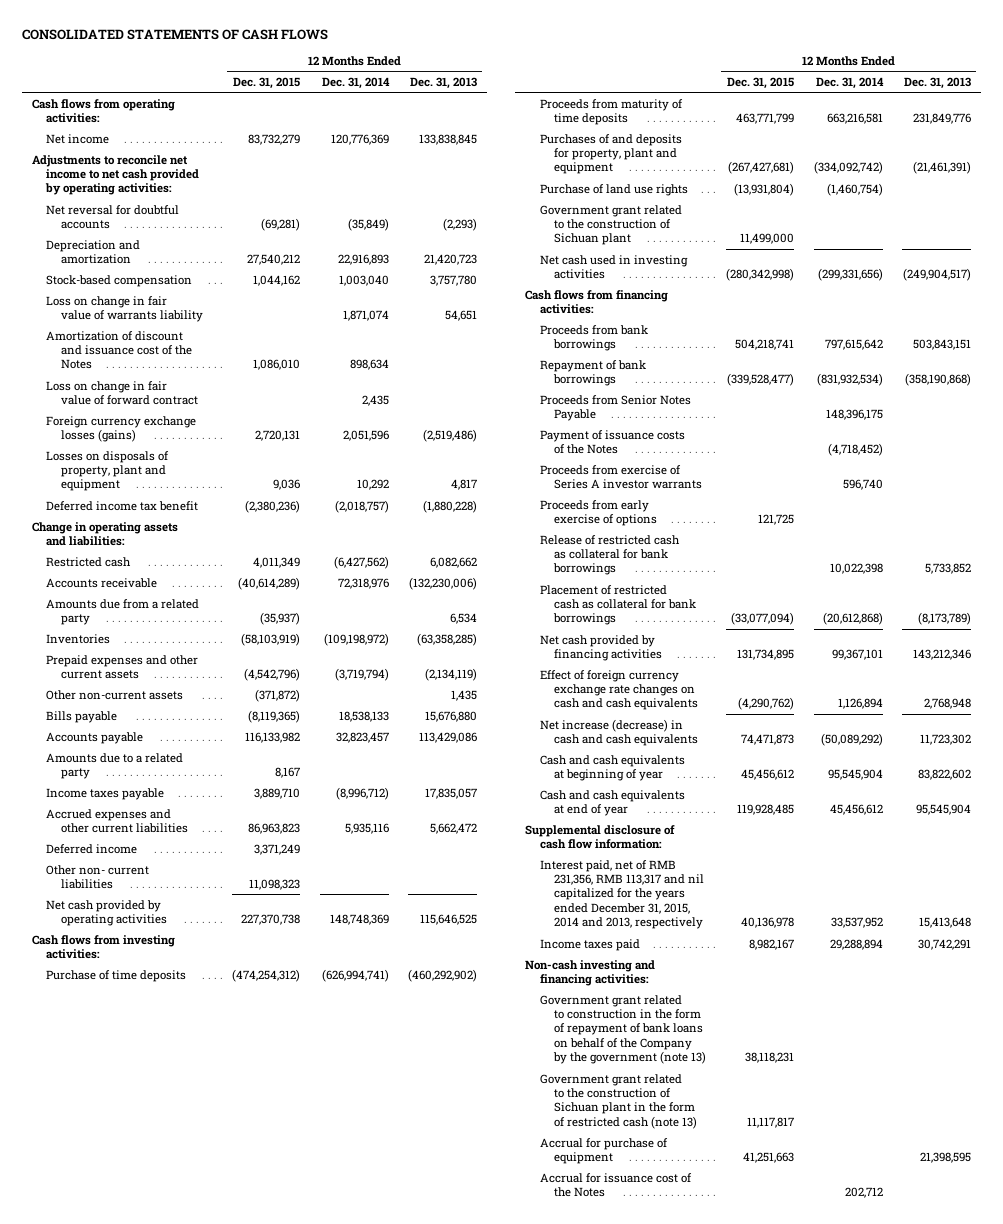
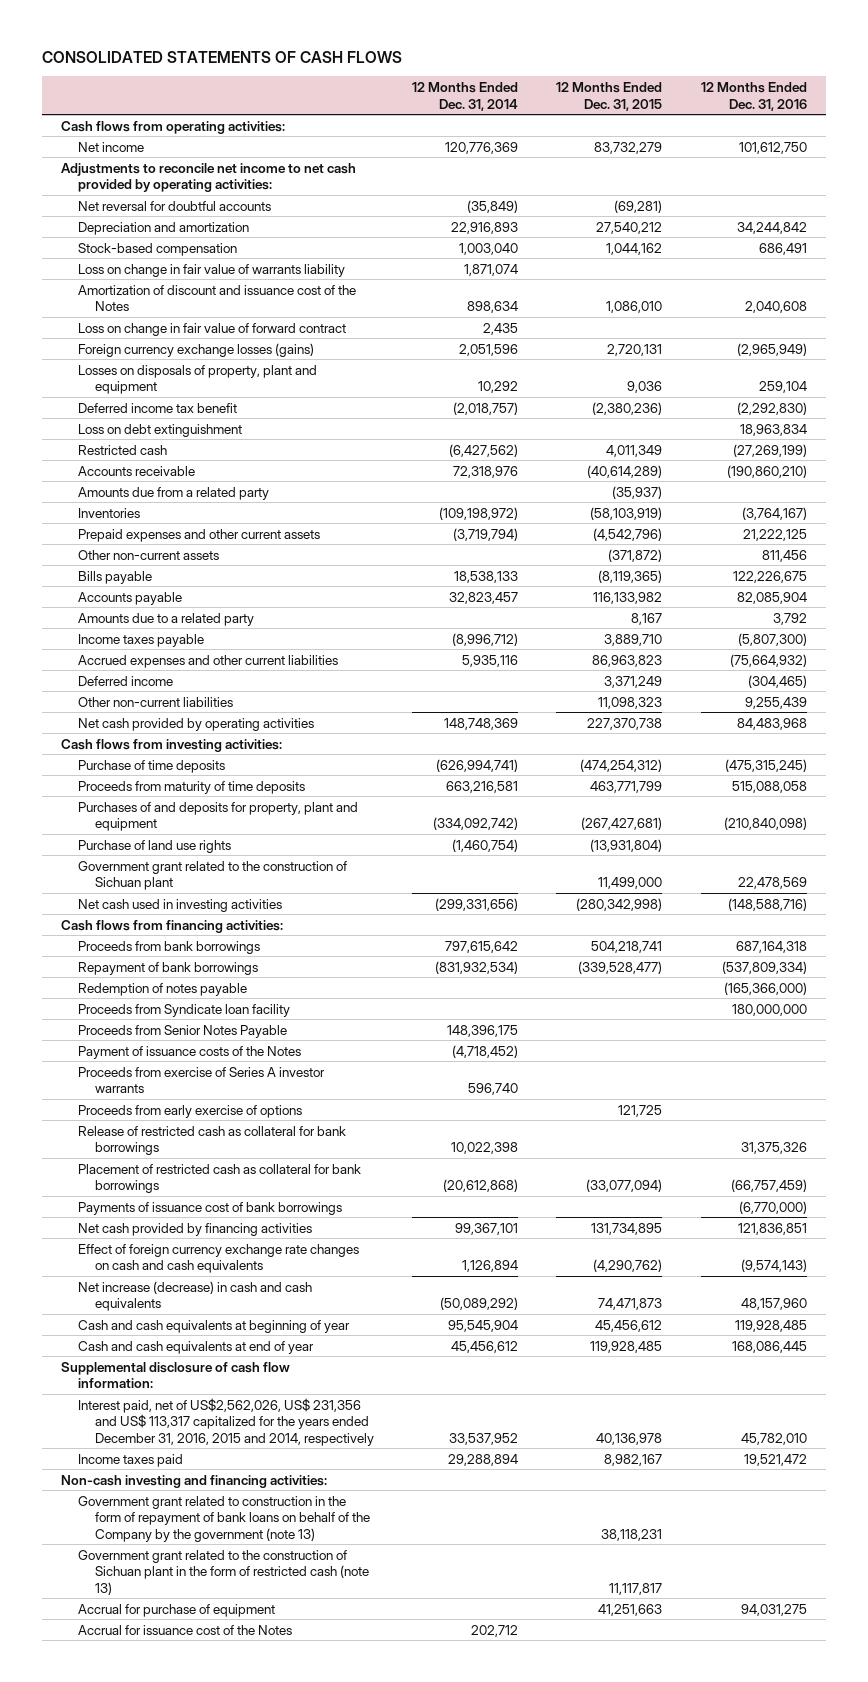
- | 12 Months Ended Dec. 31, 2015 | 12 Months Ended Dec. 31, 2014 | 12 Months Ended Dec. 31, 2013
+ | 12 Months Ended Dec. 31, 2014 | 12 Months Ended Dec. 31, 2015 | 12 Months Ended Dec. 31, 2016
- Change in operating assets and liabilities:
+ Loss on debt extinguishment | | | 18,963,834
- Other non- current liabilities | 11,098,323 | |
+ Other non-current liabilities | | 11,098,323 | 9,255,439
+ Redemption of notes payable | | | (165,366,000)
+ Proceeds from Syndicate loan facility | | | 180,000,000
+ Payments of issuance cost of bank borrowings | | | (6,770,000)
- Interest paid, net of RMB 231,356, RMB 113,317 and nil capitalized for the years ended December 31, 2015, 2014 and 2013, respectively | 40,136,978 | 33,537,952 | 15,413,648
+ Interest paid, net of US$2,562,026, US$ 231,356 and US$ 113,317 capitalized for the years ended December 31, 2016, 2015 and 2014, respectively | 33,537,952 | 40,136,978 | 45,782,010

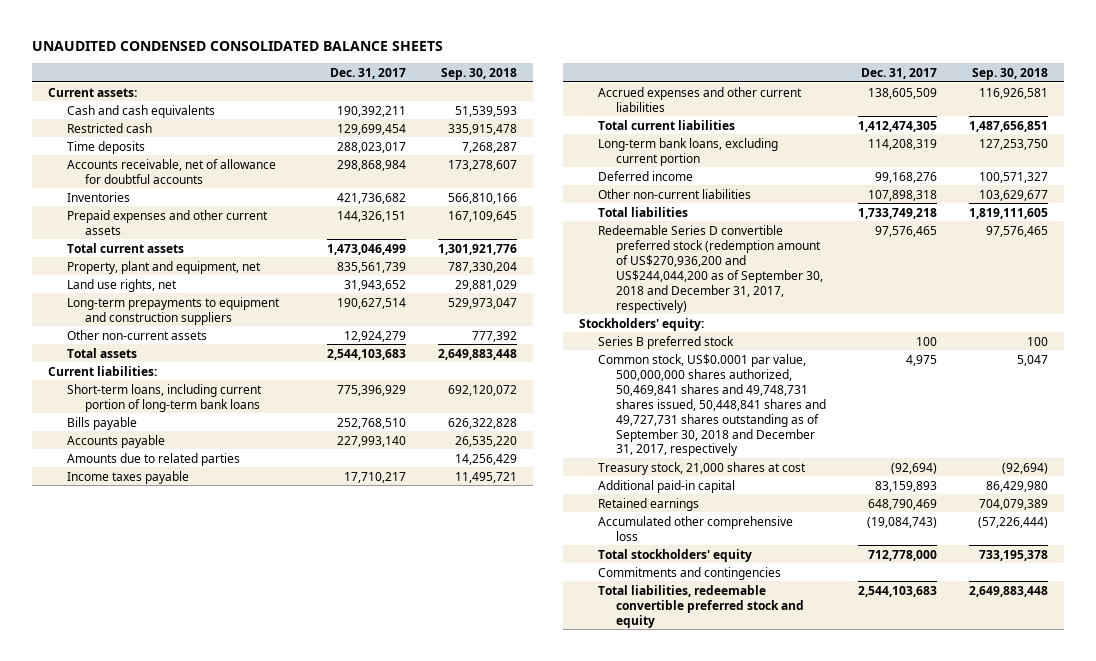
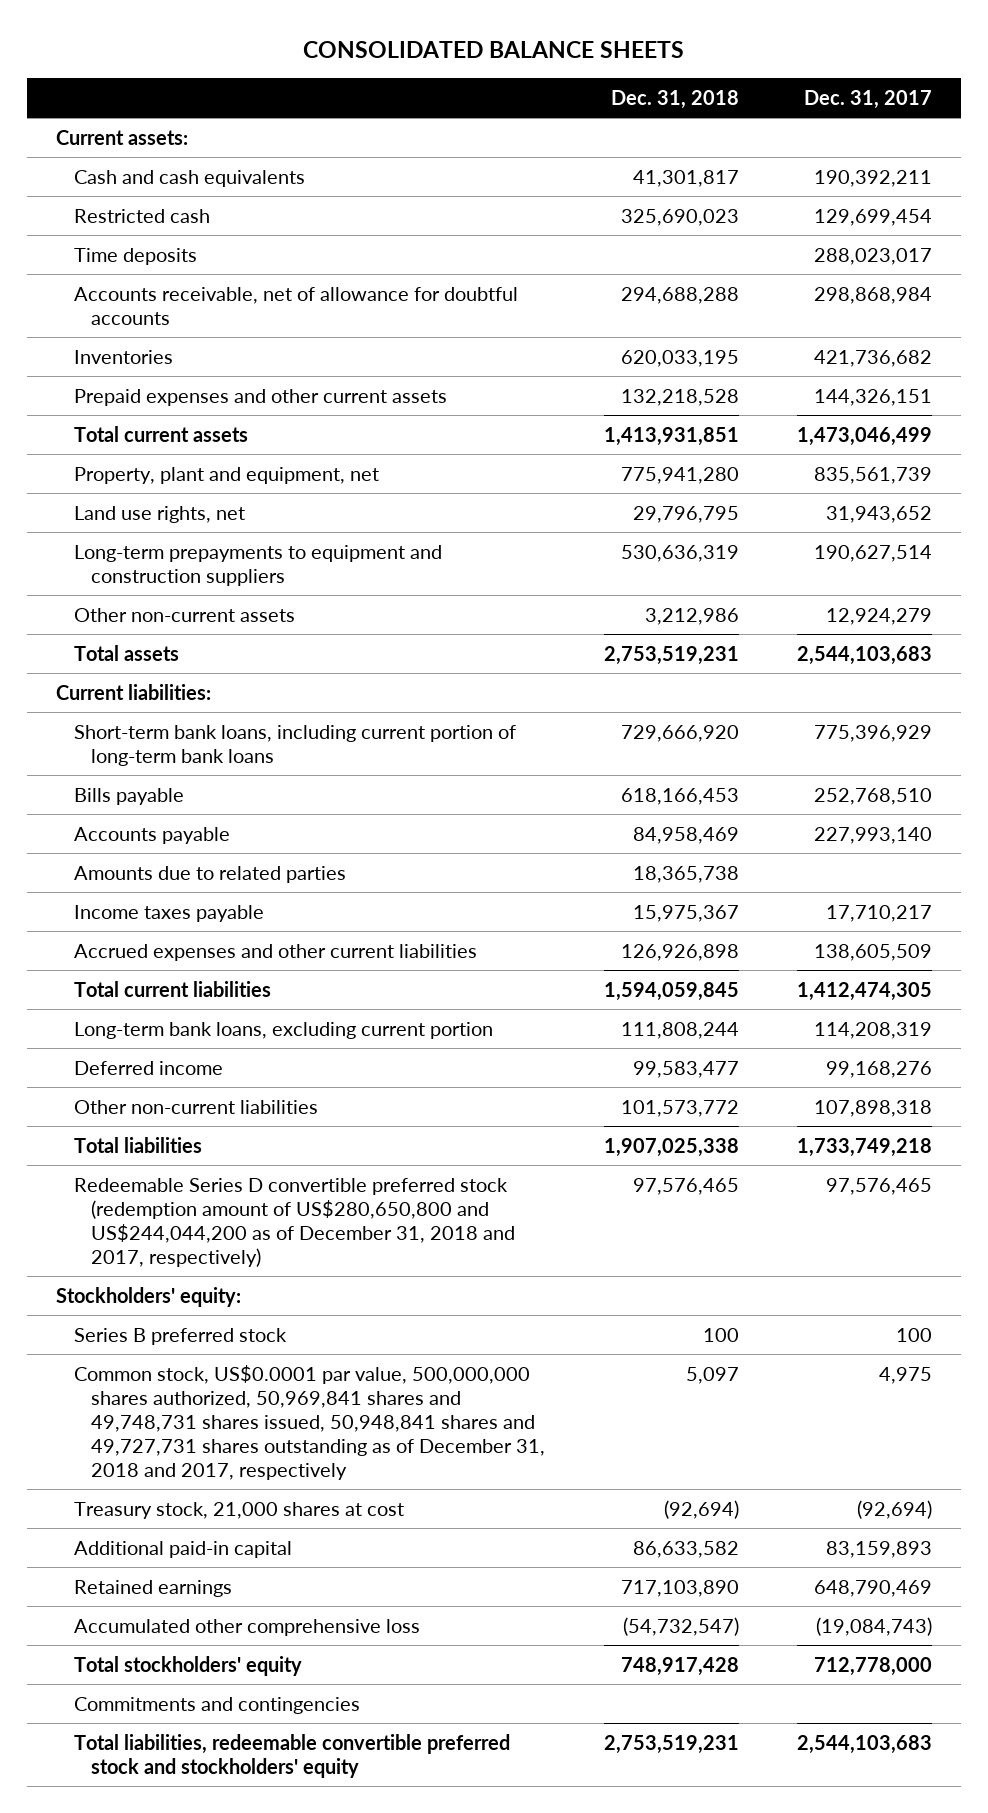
- UNAUDITED CONDENSED CONSOLIDATED BALANCE SHEETS
+ CONSOLIDATED BALANCE SHEETS
- | Dec. 31, 2017 | Sep. 30, 2018
+ | Dec. 31, 2018 | Dec. 31, 2017
- Short-term loans, including current portion of long-term bank loans | 775,396,929 | 692,120,072
+ Short-term bank loans, including current portion of long-term bank loans | 729,666,920 | 775,396,929
- Redeemable Series D convertible preferred stock (redemption amount of US$270,936,200 and US$244,044,200 as of September 30, 2018 and December 31, 2017, respectively) | 97,576,465 | 97,576,465
+ Redeemable Series D convertible preferred stock (redemption amount of US$280,650,800 and US$244,044,200 as of December 31, 2018 and 2017, respectively) | 97,576,465 | 97,576,465
- Common stock, US$0.0001 par value, 500,000,000 shares authorized, 50,469,841 shares and 49,748,731 shares issued, 50,448,841 shares and 49,727,731 shares outstanding as of September 30, 2018 and December 31, 2017, respectively | 4,975 | 5,047
+ Common stock, US$0.0001 par value, 500,000,000 shares authorized, 50,969,841 shares and 49,748,731 shares issued, 50,948,841 shares and 49,727,731 shares outstanding as of December 31, 2018 and 2017, respectively | 5,097 | 4,975
- Total liabilities, redeemable convertible preferred stock and equity | 2,544,103,683 | 2,649,883,448
+ Total liabilities, redeemable convertible preferred stock and stockholders' equity | 2,753,519,231 | 2,544,103,683

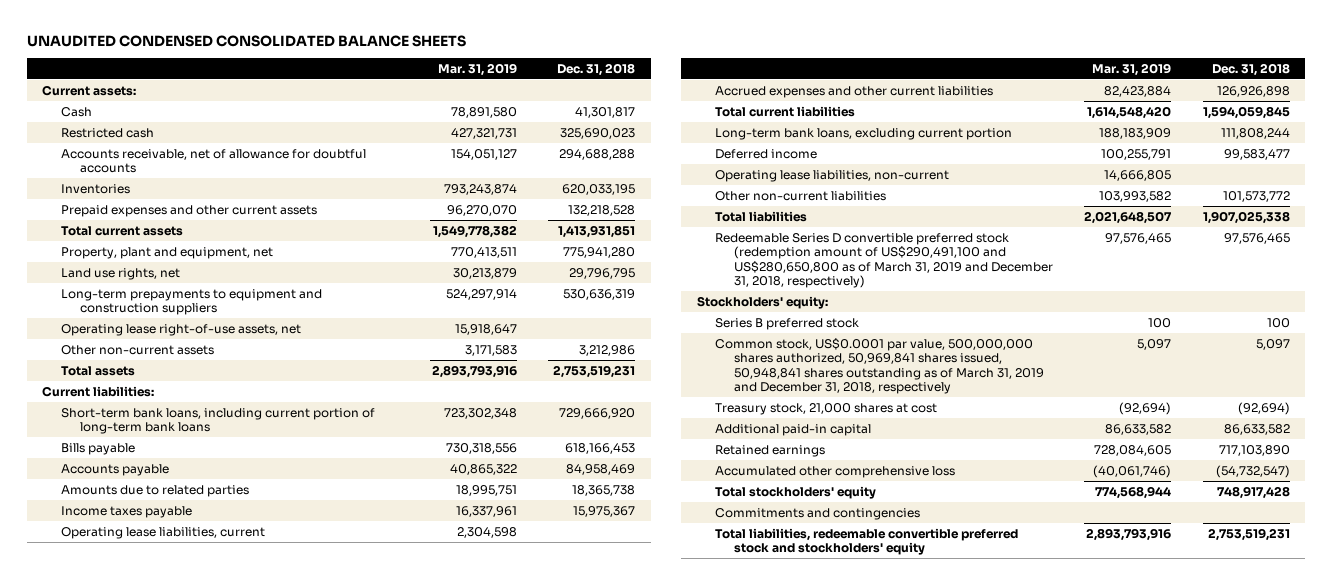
- CONSOLIDATED BALANCE SHEETS
+ UNAUDITED CONDENSED CONSOLIDATED BALANCE SHEETS
- | Dec. 31, 2018 | Dec. 31, 2017
+ | Mar. 31, 2019 | Dec. 31, 2018
- Cash and cash equivalents | 41,301,817 | 190,392,211
+ Cash | 78,891,580 | 41,301,817
- Time deposits | | 288,023,017
+ Operating lease right-of-use assets, net | 15,918,647 |
+ Operating lease liabilities, current | 2,304,598 |
+ Operating lease liabilities, non-current | 14,666,805 |
- Redeemable Series D convertible preferred stock (redemption amount of US$280,650,800 and US$244,044,200 as of December 31, 2018 and 2017, respectively) | 97,576,465 | 97,576,465
+ Redeemable Series D convertible preferred stock (redemption amount of US$290,491,100 and US$280,650,800 as of March 31, 2019 and December 31, 2018, respectively) | 97,576,465 | 97,576,465
- Common stock, US$0.0001 par value, 500,000,000 shares authorized, 50,969,841 shares and 49,748,731 shares issued, 50,948,841 shares and 49,727,731 shares outstanding as of December 31, 2018 and 2017, respectively | 5,097 | 4,975
+ Common stock, US$0.0001 par value, 500,000,000 shares authorized, 50,969,841 shares issued, 50,948,841 shares outstanding as of March 31, 2019 and December 31, 2018, respectively | 5,097 | 5,097

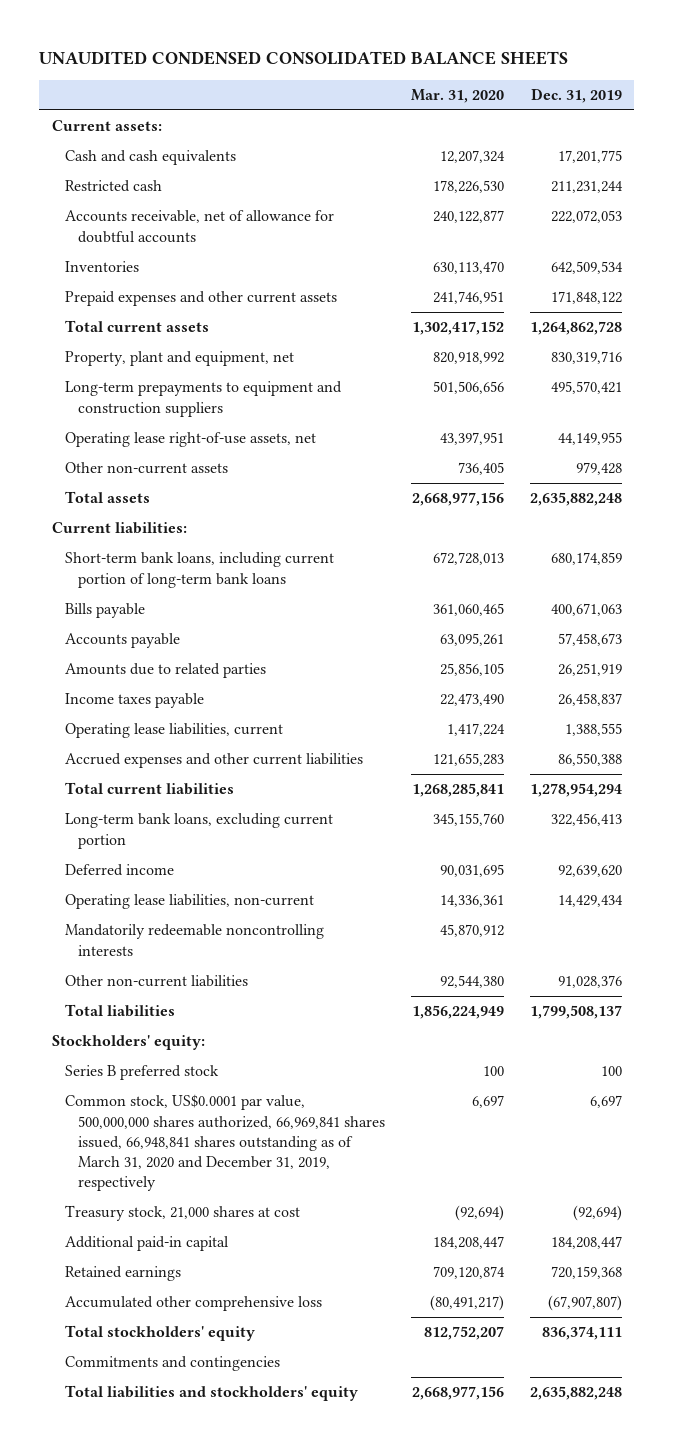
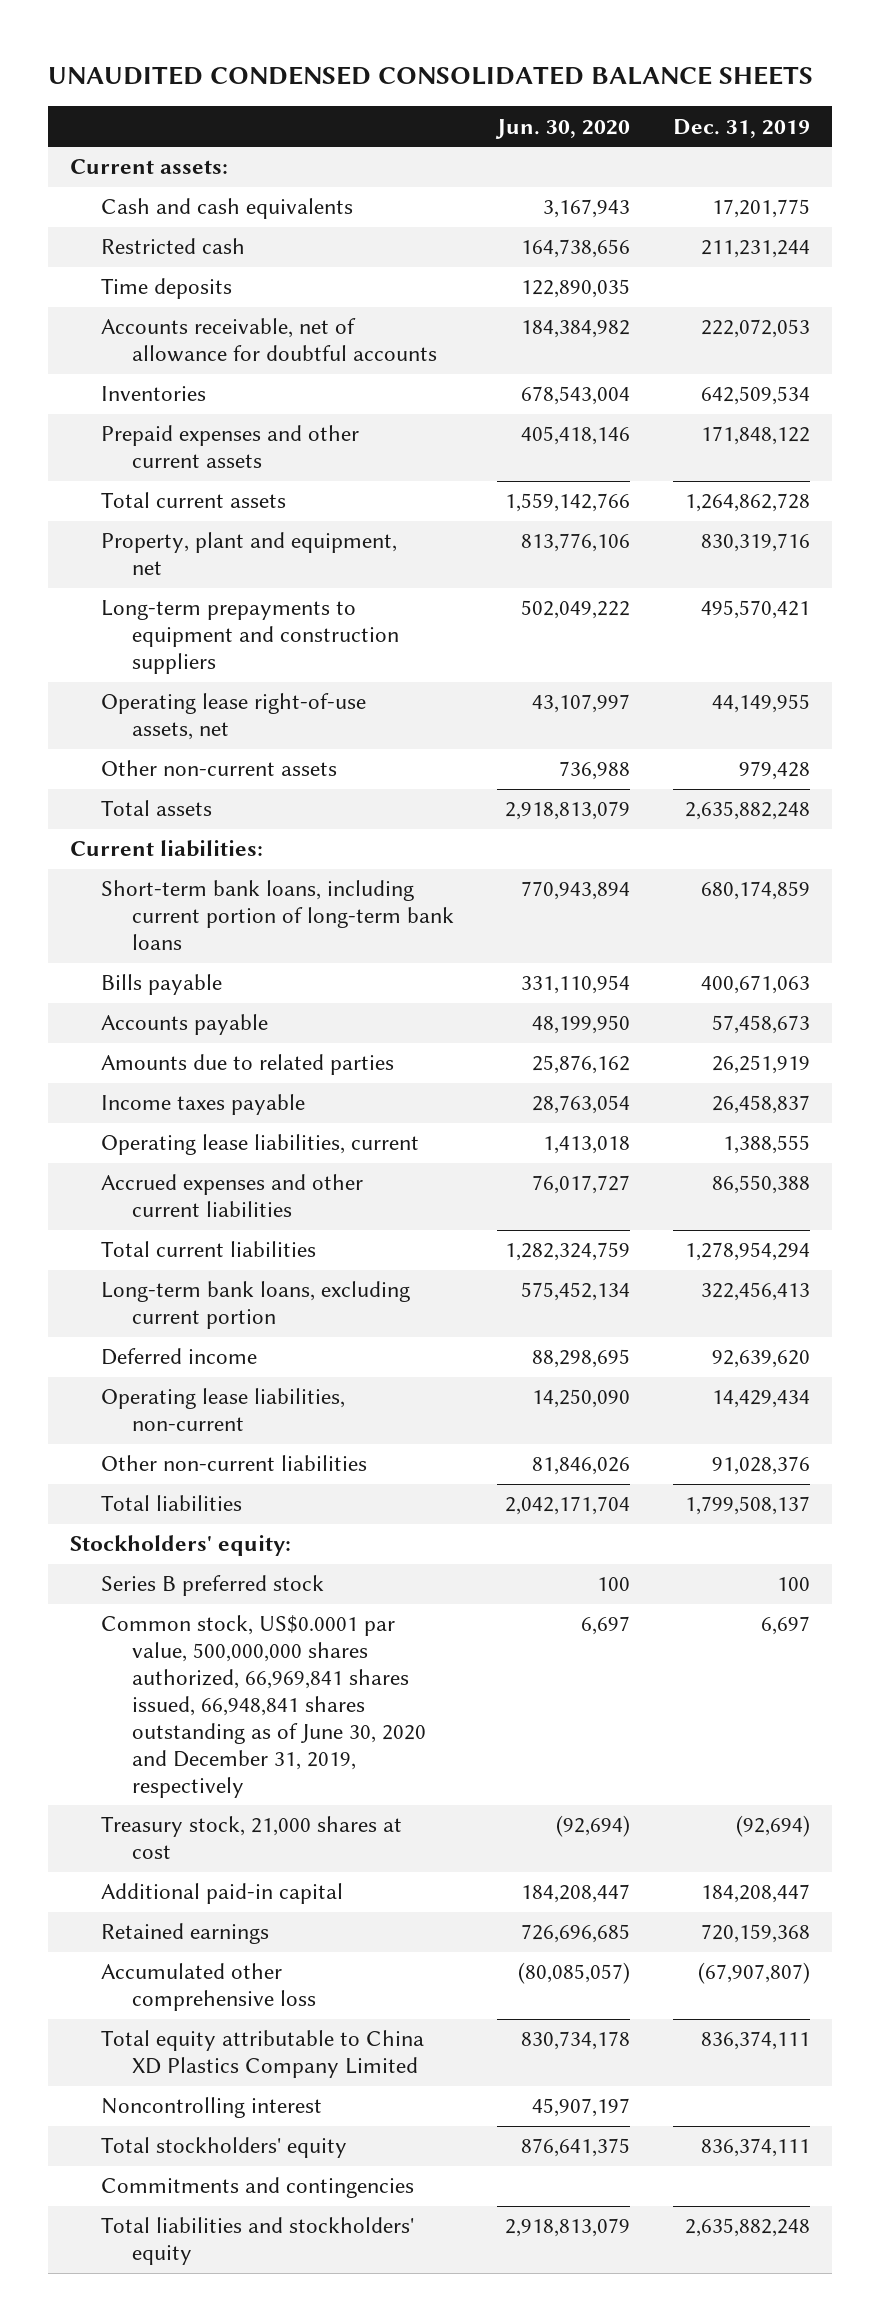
- | Mar. 31, 2020 | Dec. 31, 2019
+ | Jun. 30, 2020 | Dec. 31, 2019
+ Time deposits | 122,890,035 |
- Mandatorily redeemable noncontrolling interests | 45,870,912 |
- Common stock, US$0.0001 par value, 500,000,000 shares authorized, 66,969,841 shares issued, 66,948,841 shares outstanding as of March 31, 2020 and December 31, 2019, respectively | 6,697 | 6,697
+ Common stock, US$0.0001 par value, 500,000,000 shares authorized, 66,969,841 shares issued, 66,948,841 shares outstanding as of June 30, 2020 and December 31, 2019, respectively | 6,697 | 6,697
+ Total equity attributable to China XD Plastics Company Limited | 830,734,178 | 836,374,111
+ Noncontrolling interest | 45,907,197 |

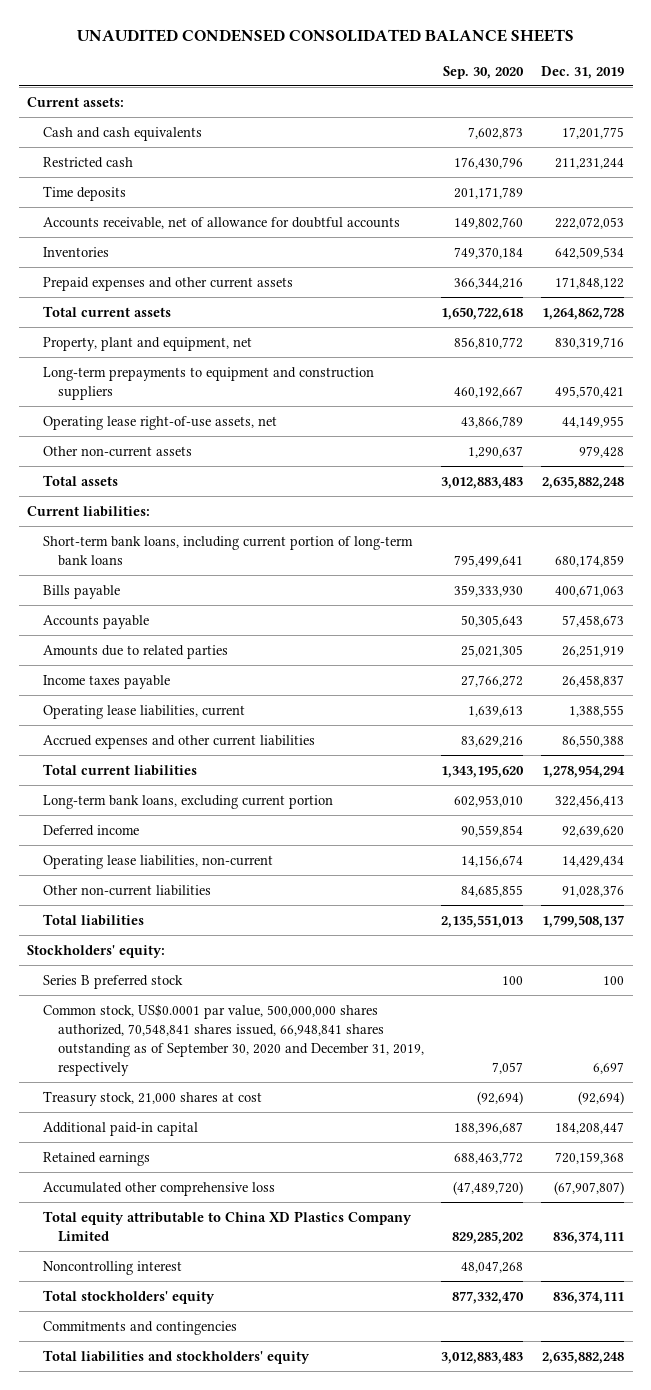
- | Jun. 30, 2020 | Dec. 31, 2019
+ | Sep. 30, 2020 | Dec. 31, 2019
- Common stock, US$0.0001 par value, 500,000,000 shares authorized, 66,969,841 shares issued, 66,948,841 shares outstanding as of June 30, 2020 and December 31, 2019, respectively | 6,697 | 6,697
+ Common stock, US$0.0001 par value, 500,000,000 shares authorized, 70,548,841 shares issued, 66,948,841 shares outstanding as of September 30, 2020 and December 31, 2019, respectively | 7,057 | 6,697

